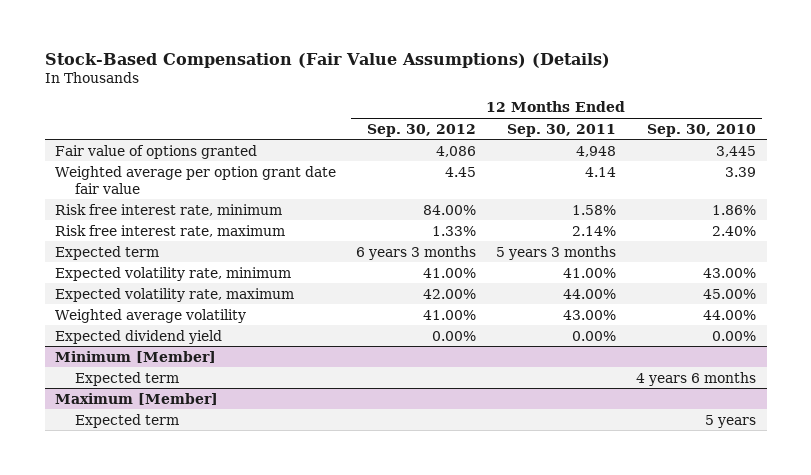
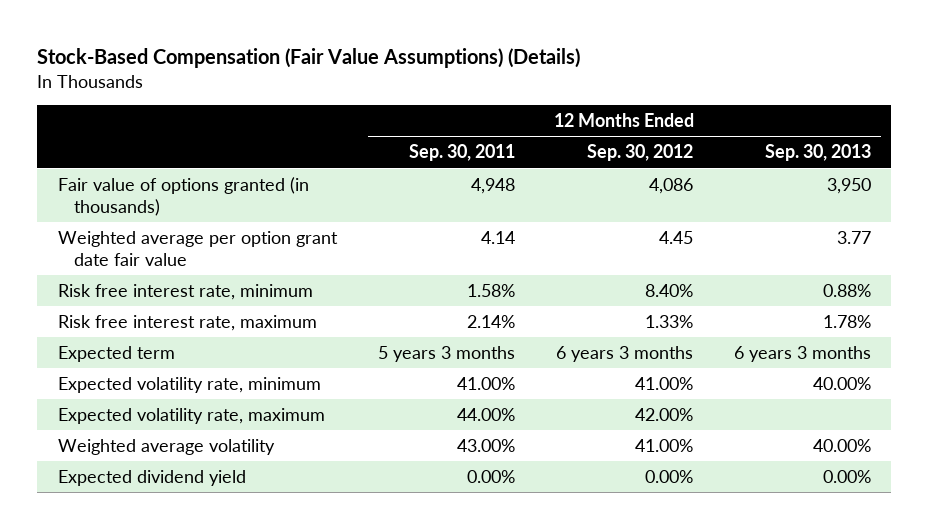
- | 12 Months Ended Sep. 30, 2012 | 12 Months Ended Sep. 30, 2011 | 12 Months Ended Sep. 30, 2010
+ | 12 Months Ended Sep. 30, 2011 | 12 Months Ended Sep. 30, 2012 | 12 Months Ended Sep. 30, 2013
- Fair value of options granted | 4,086 | 4,948 | 3,445
+ Fair value of options granted (in thousands) | 4,948 | 4,086 | 3,950
- Risk free interest rate, minimum | 84.00% | 1.58% | 1.86%
+ Risk free interest rate, minimum | 1.58% | 8.40% | 0.88%
- Minimum [Member]
- Expected term | | | 4 years 6 months
- Maximum [Member]
- Expected term | | | 5 years

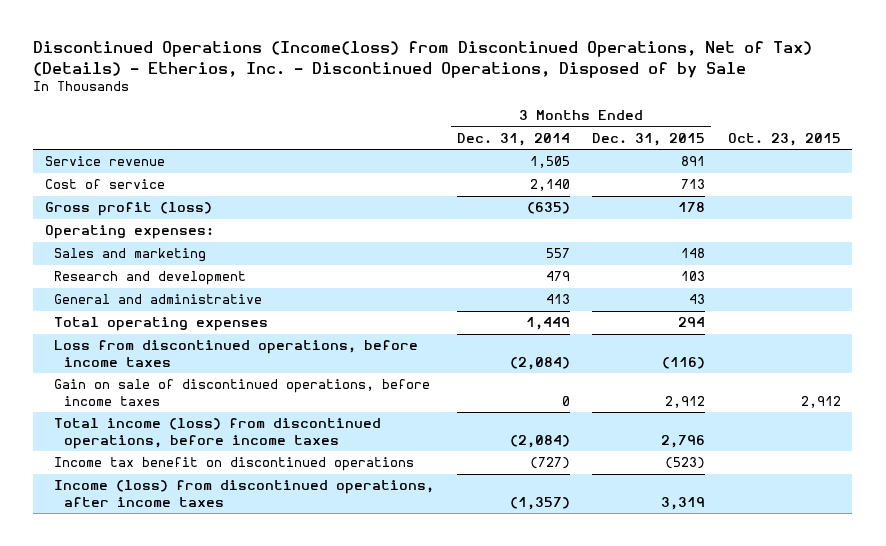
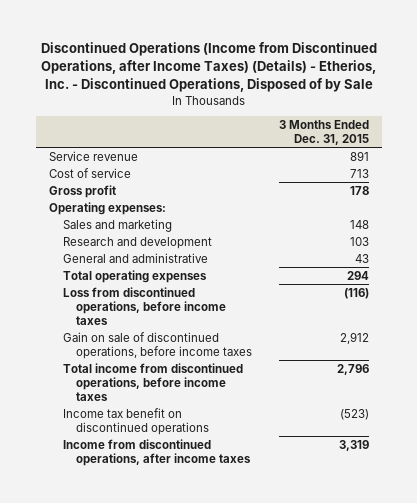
- Discontinued Operations (Income(loss) from Discontinued Operations, Net of Tax) (Details) - Etherios, Inc. - Discontinued Operations, Disposed of by Sale
+ Discontinued Operations (Income from Discontinued Operations, after Income Taxes) (Details) - Etherios, Inc. - Discontinued Operations, Disposed of by Sale
- | 3 Months Ended Dec. 31, 2014 | 3 Months Ended Dec. 31, 2015 | Oct. 23, 2015
+ | 3 Months Ended Dec. 31, 2015
- Gross profit (loss) | (635) | 178 |
+ Gross profit | 178
- Total income (loss) from discontinued operations, before income taxes | (2,084) | 2,796 |
+ Total income from discontinued operations, before income taxes | 2,796
- Income (loss) from discontinued operations, after income taxes | (1,357) | 3,319 |
+ Income from discontinued operations, after income taxes | 3,319

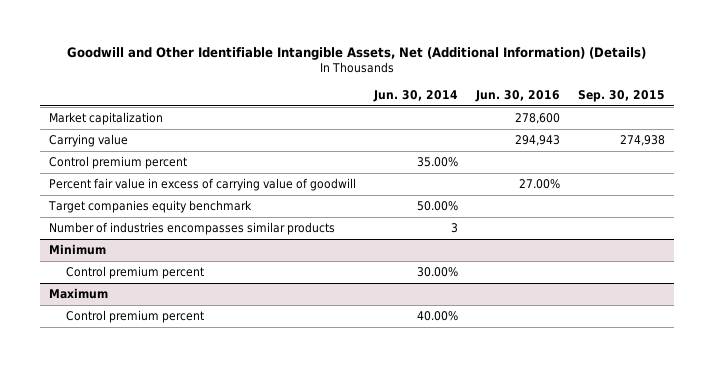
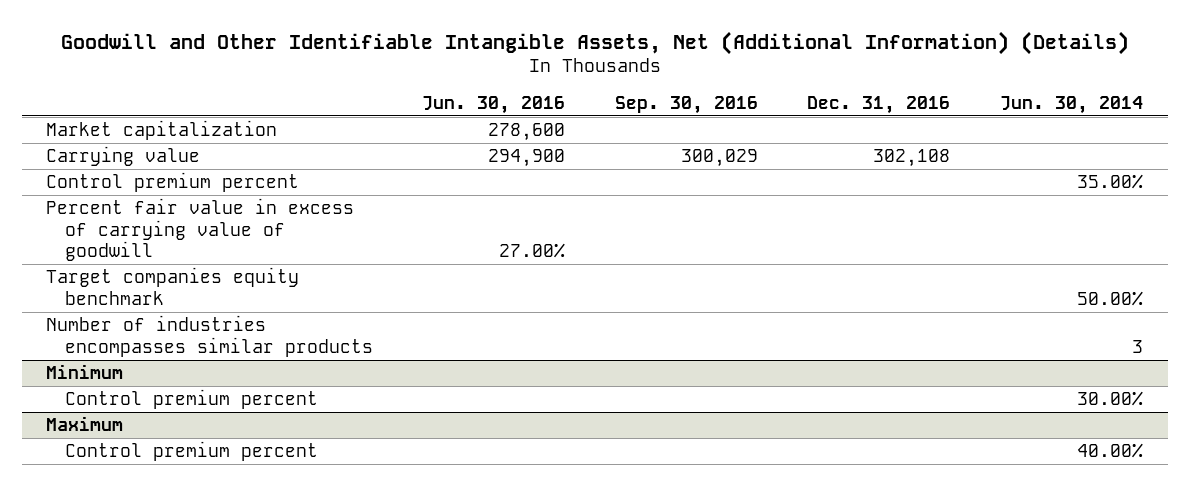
- | Jun. 30, 2014 | Jun. 30, 2016 | Sep. 30, 2015
+ | Jun. 30, 2016 | Sep. 30, 2016 | Dec. 31, 2016 | Jun. 30, 2014
- Carrying value | | 294,943 | 274,938
+ Carrying value | 294,900 | 300,029 | 302,108 |

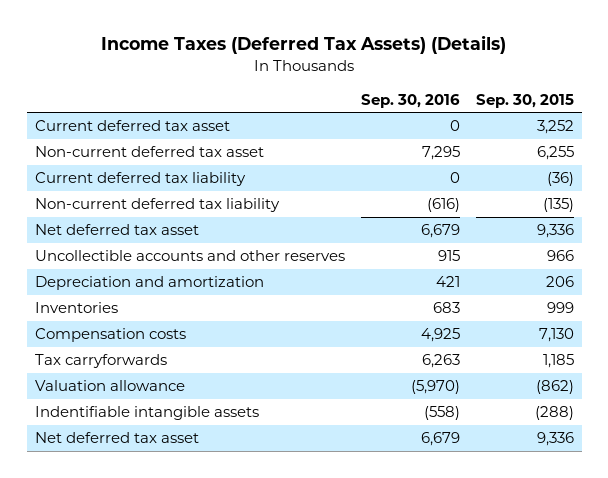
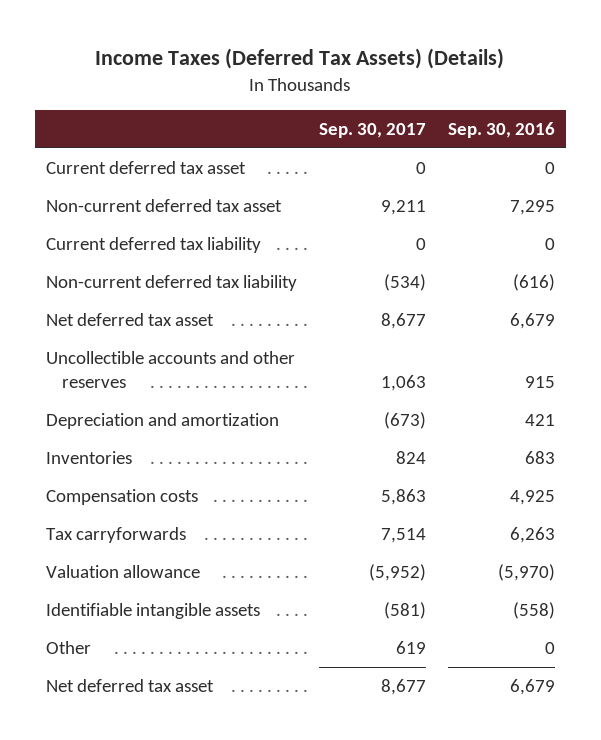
- | Sep. 30, 2016 | Sep. 30, 2015
+ | Sep. 30, 2017 | Sep. 30, 2016
- Indentifiable intangible assets | (558) | (288)
+ Identifiable intangible assets | (581) | (558)
+ Other | 619 | 0

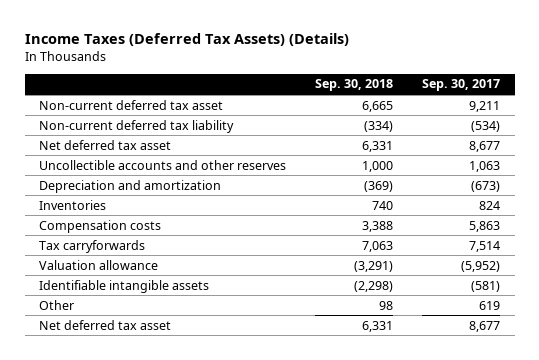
- | Sep. 30, 2017 | Sep. 30, 2016
+ | Sep. 30, 2018 | Sep. 30, 2017
- Current deferred tax asset | 0 | 0
- Current deferred tax liability | 0 | 0

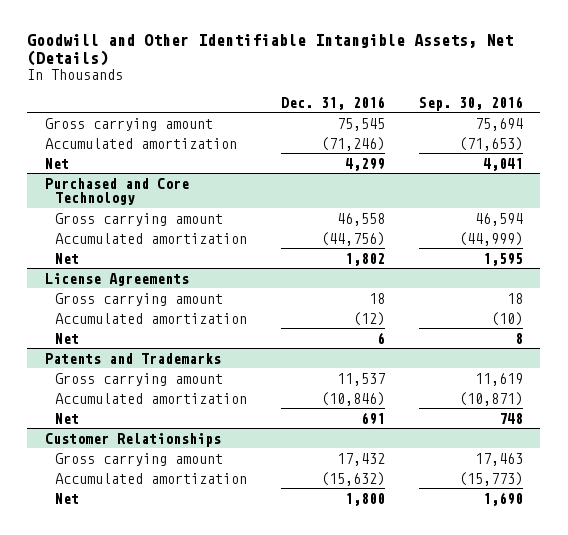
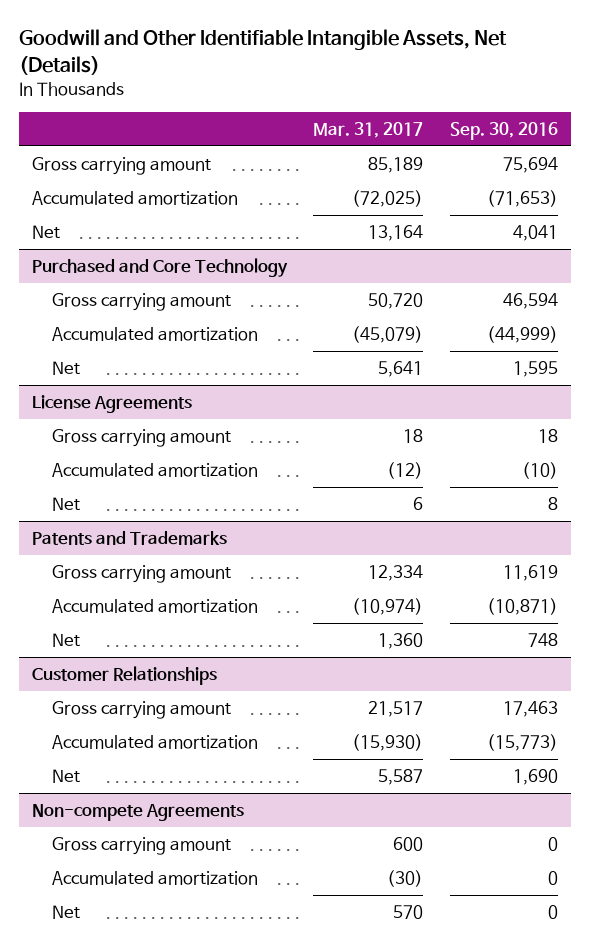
- | Dec. 31, 2016 | Sep. 30, 2016
+ | Mar. 31, 2017 | Sep. 30, 2016
+ Non-compete Agreements
+ Gross carrying amount | 600 | 0
+ Accumulated amortization | (30) | 0
+ Net | 570 | 0

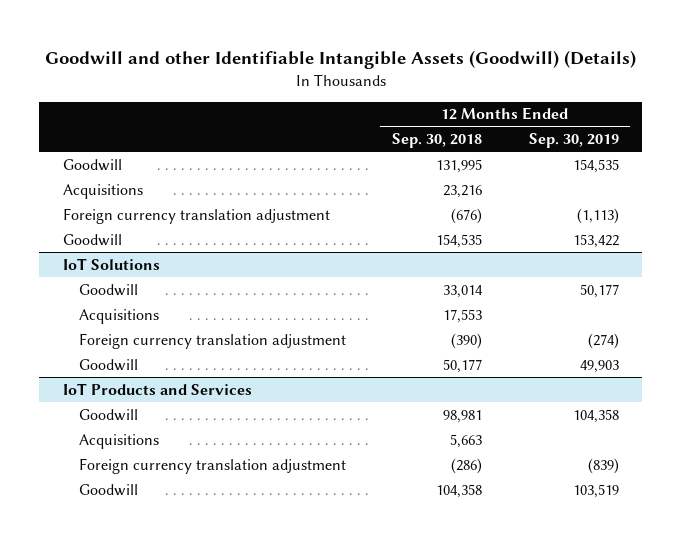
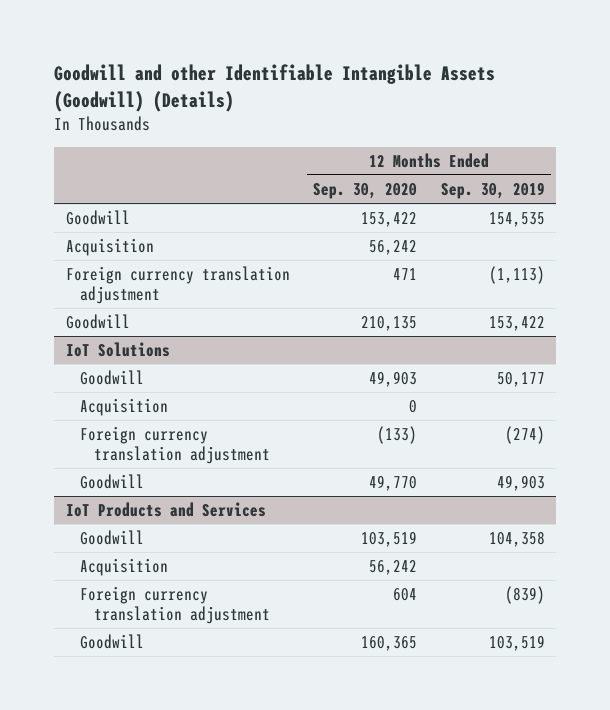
- | 12 Months Ended Sep. 30, 2018 | 12 Months Ended Sep. 30, 2019
+ | 12 Months Ended Sep. 30, 2020 | 12 Months Ended Sep. 30, 2019
- Acquisitions | 23,216 |
+ Acquisition | 56,242 |
@ IoT Solutions
- Acquisitions | 17,553 |
+ Acquisition | 0 |
@ IoT Products and Services
- Acquisitions | 5,663 |
+ Acquisition | 56,242 |

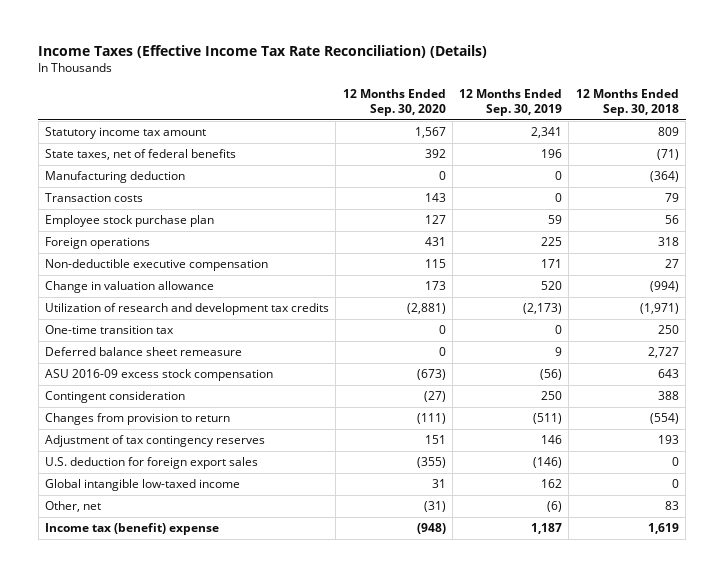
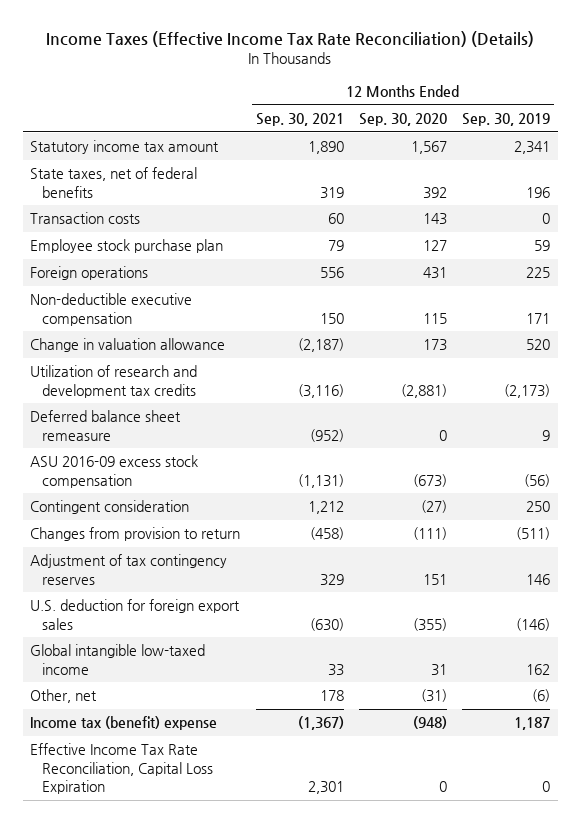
- | 12 Months Ended Sep. 30, 2020 | 12 Months Ended Sep. 30, 2019 | 12 Months Ended Sep. 30, 2018
+ | 12 Months Ended Sep. 30, 2021 | 12 Months Ended Sep. 30, 2020 | 12 Months Ended Sep. 30, 2019
- Manufacturing deduction | 0 | 0 | (364)
- One-time transition tax | 0 | 0 | 250
+ Effective Income Tax Rate Reconciliation, Capital Loss Expiration | 2,301 | 0 | 0

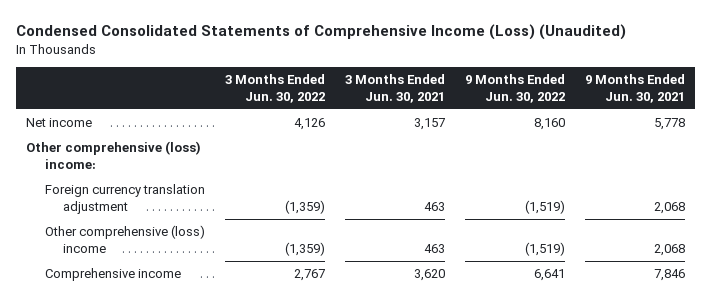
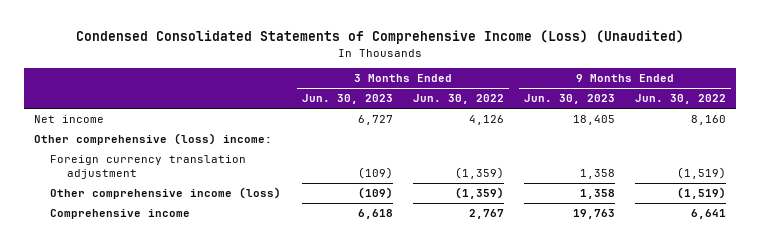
- | 3 Months Ended Jun. 30, 2022 | 3 Months Ended Jun. 30, 2021 | 9 Months Ended Jun. 30, 2022 | 9 Months Ended Jun. 30, 2021
+ | 3 Months Ended Jun. 30, 2023 | 3 Months Ended Jun. 30, 2022 | 9 Months Ended Jun. 30, 2023 | 9 Months Ended Jun. 30, 2022
- Other comprehensive (loss) income | (1,359) | 463 | (1,519) | 2,068
+ Other comprehensive income (loss) | (109) | (1,359) | 1,358 | (1,519)

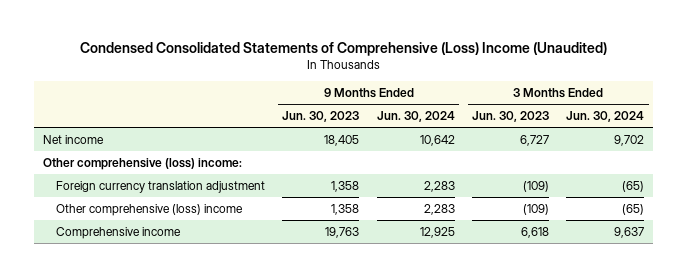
- Condensed Consolidated Statements of Comprehensive Income (Loss) (Unaudited)
+ Condensed Consolidated Statements of Comprehensive (Loss) Income (Unaudited)
- | 3 Months Ended Jun. 30, 2023 | 3 Months Ended Jun. 30, 2022 | 9 Months Ended Jun. 30, 2023 | 9 Months Ended Jun. 30, 2022
+ | 9 Months Ended Jun. 30, 2023 | 9 Months Ended Jun. 30, 2024 | 3 Months Ended Jun. 30, 2023 | 3 Months Ended Jun. 30, 2024
- Other comprehensive income (loss) | (109) | (1,359) | 1,358 | (1,519)
+ Other comprehensive (loss) income | 1,358 | 2,283 | (109) | (65)

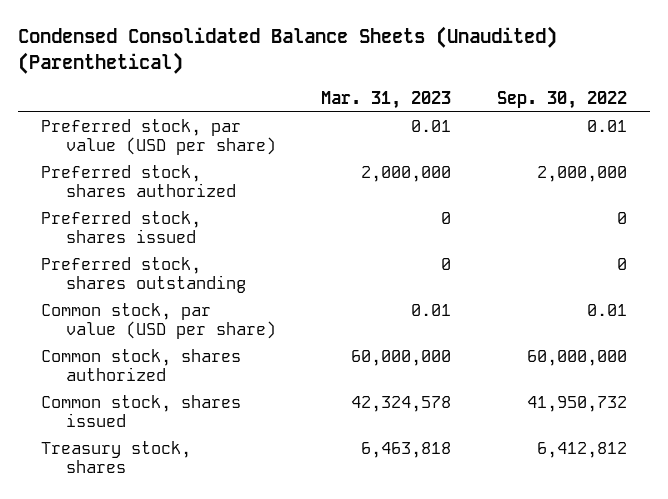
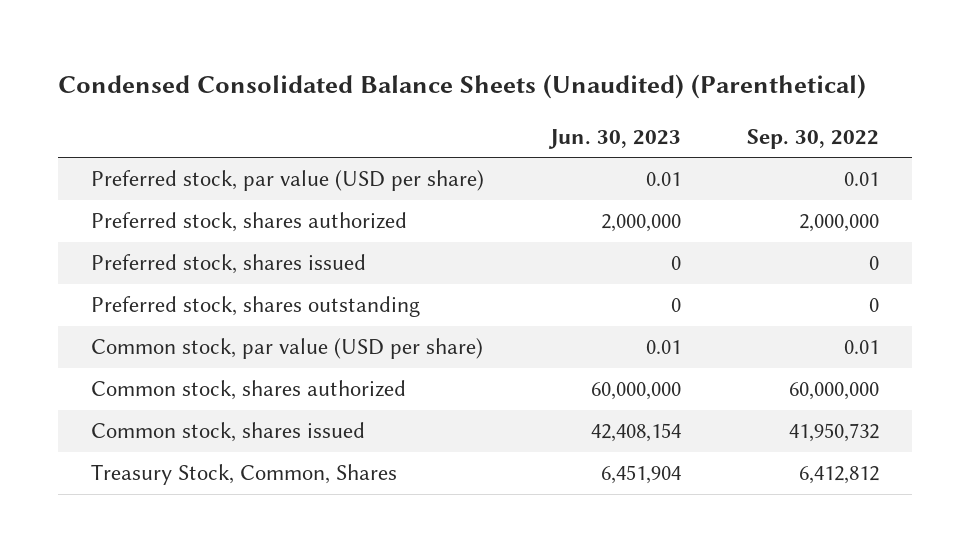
- | Mar. 31, 2023 | Sep. 30, 2022
+ | Jun. 30, 2023 | Sep. 30, 2022
- Treasury stock, shares | 6,463,818 | 6,412,812
+ Treasury Stock, Common, Shares | 6,451,904 | 6,412,812

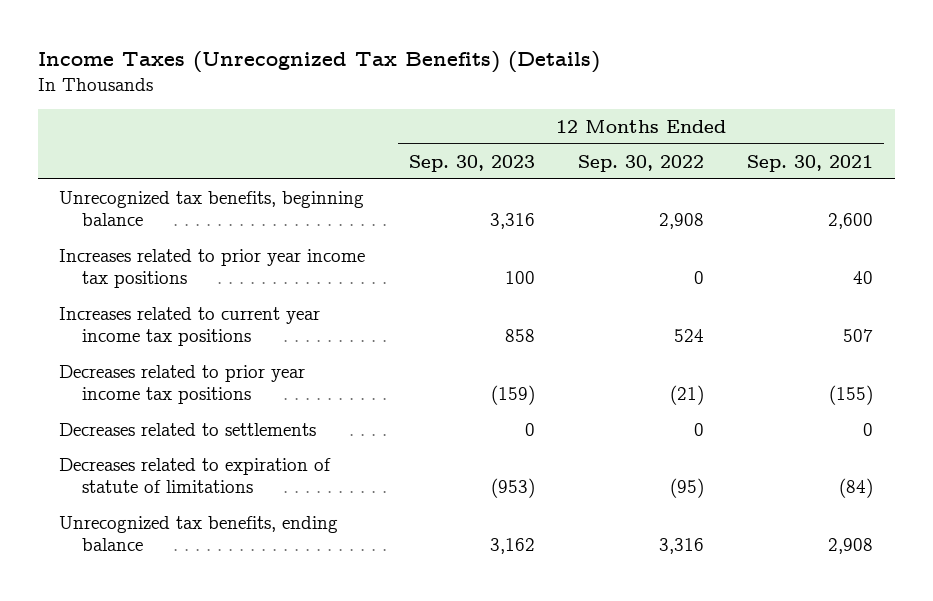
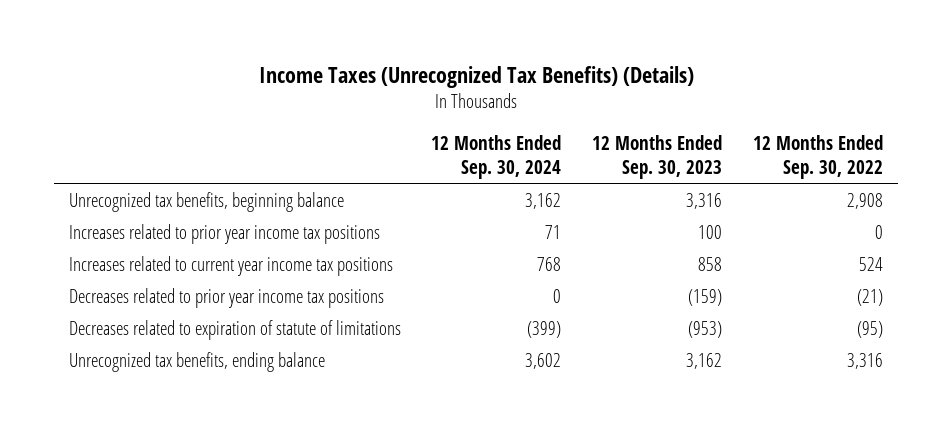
- | 12 Months Ended Sep. 30, 2023 | 12 Months Ended Sep. 30, 2022 | 12 Months Ended Sep. 30, 2021
+ | 12 Months Ended Sep. 30, 2024 | 12 Months Ended Sep. 30, 2023 | 12 Months Ended Sep. 30, 2022
- Decreases related to settlements | 0 | 0 | 0

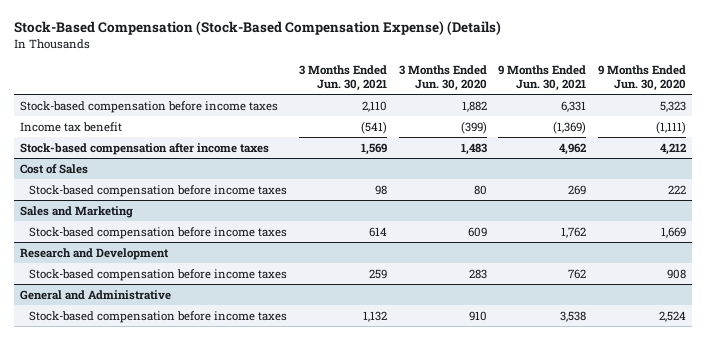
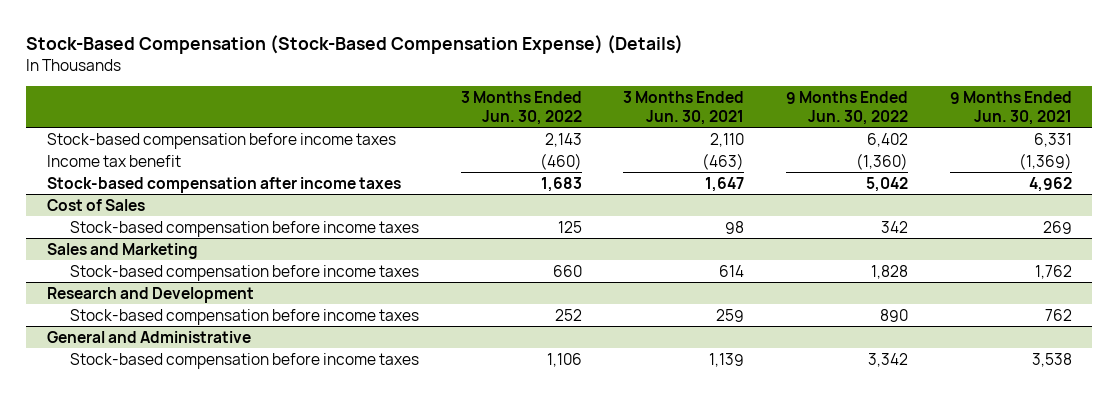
- | 3 Months Ended Jun. 30, 2021 | 3 Months Ended Jun. 30, 2020 | 9 Months Ended Jun. 30, 2021 | 9 Months Ended Jun. 30, 2020
+ | 3 Months Ended Jun. 30, 2022 | 3 Months Ended Jun. 30, 2021 | 9 Months Ended Jun. 30, 2022 | 9 Months Ended Jun. 30, 2021
- Income tax benefit | (541) | (399) | (1,369) | (1,111)
- Stock-based compensation after income taxes | 1,569 | 1,483 | 4,962 | 4,212
+ Income tax benefit | (460) | (463) | (1,360) | (1,369)
+ Stock-based compensation after income taxes | 1,683 | 1,647 | 5,042 | 4,962
@ General and Administrative
- Stock-based compensation before income taxes | 1,132 | 910 | 3,538 | 2,524
+ Stock-based compensation before income taxes | 1,106 | 1,139 | 3,342 | 3,538

